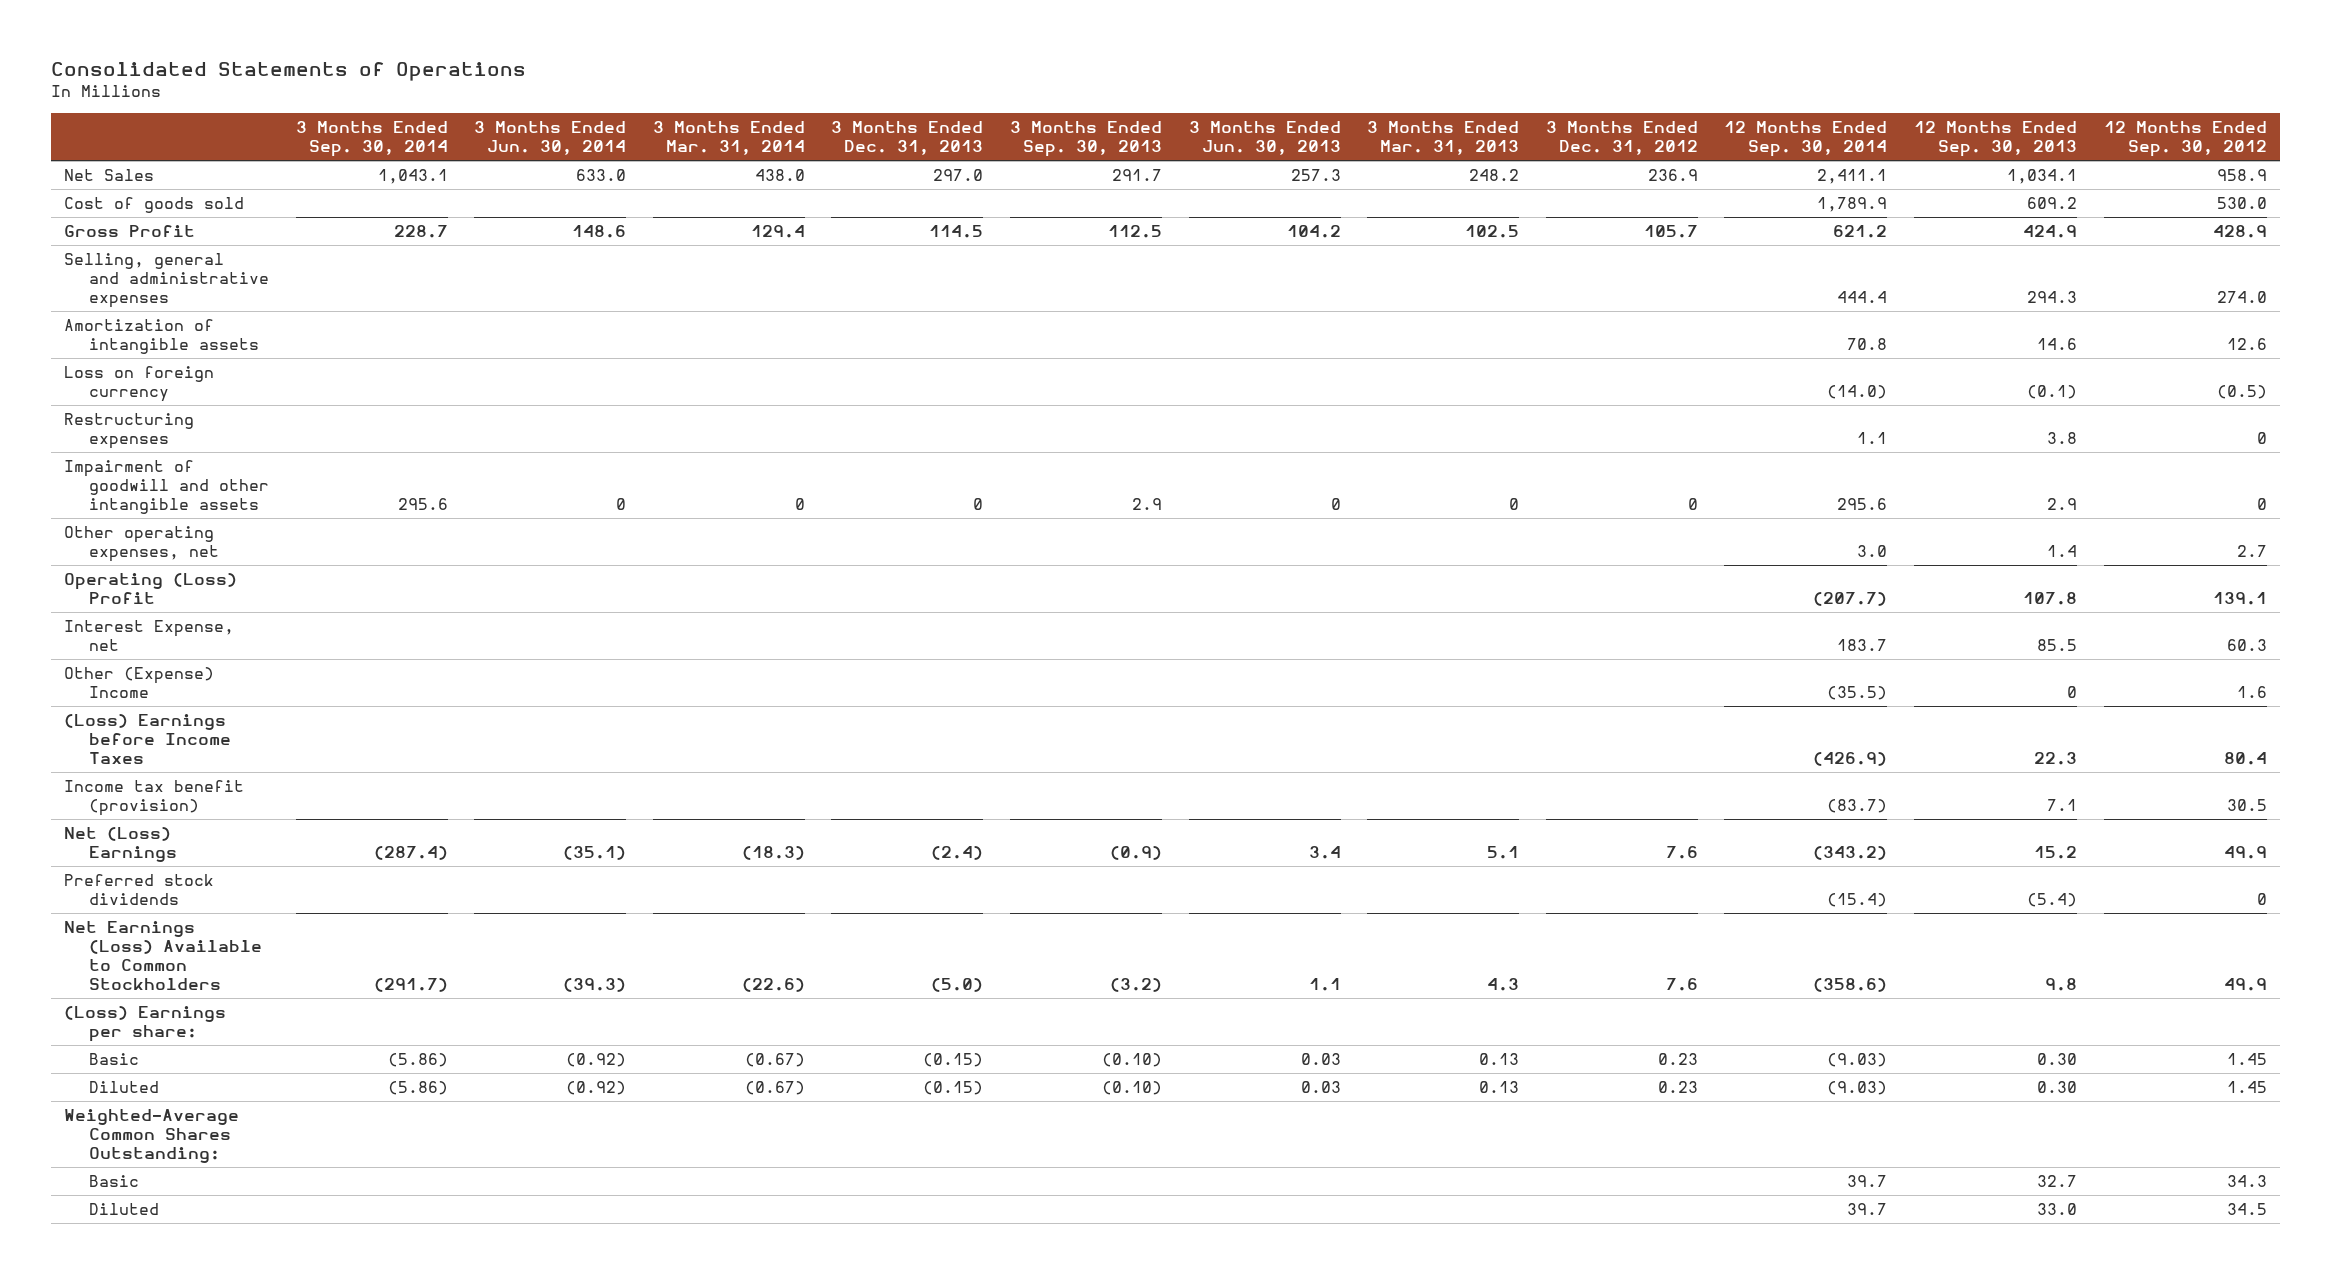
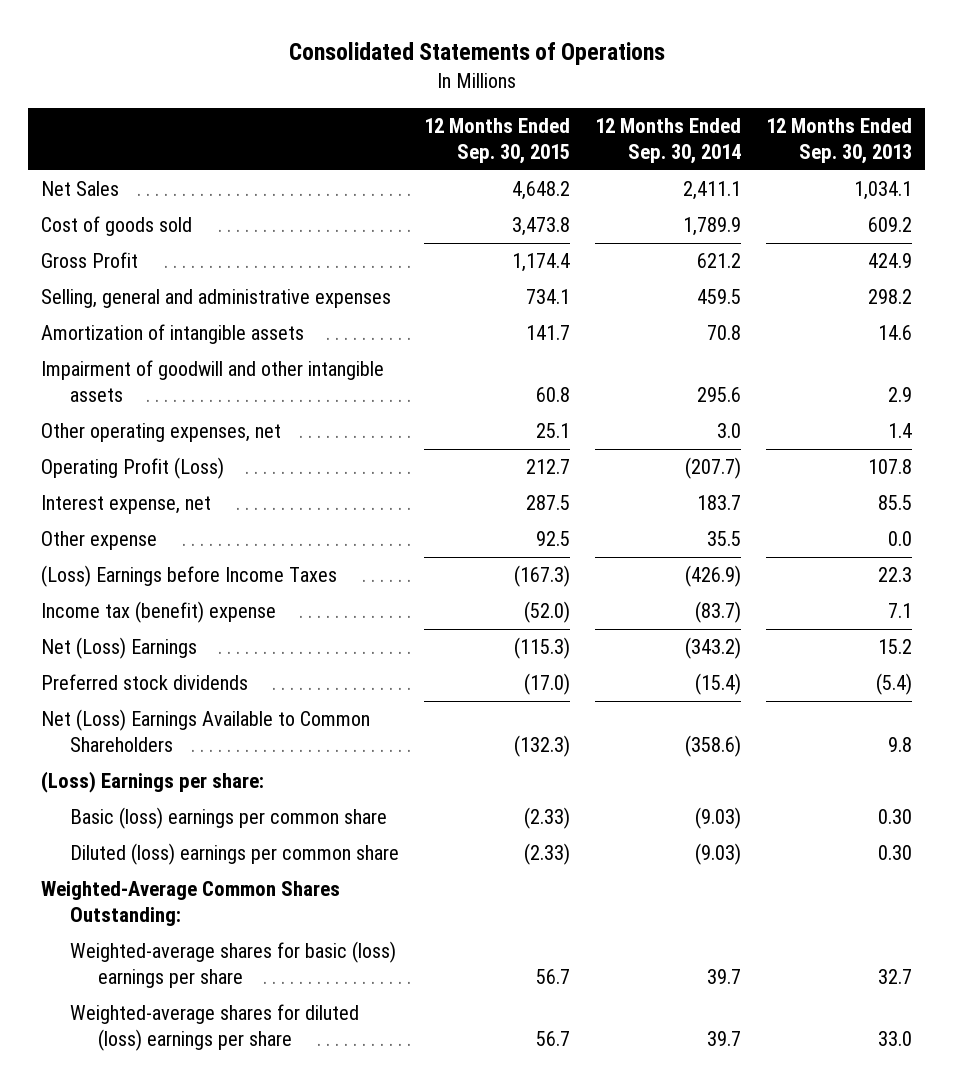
- | 3 Months Ended Sep. 30, 2014 | 3 Months Ended Jun. 30, 2014 | 3 Months Ended Mar. 31, 2014 | 3 Months Ended Dec. 31, 2013 | 3 Months Ended Sep. 30, 2013 | 3 Months Ended Jun. 30, 2013 | 3 Months Ended Mar. 31, 2013 | 3 Months Ended Dec. 31, 2012 | 12 Months Ended Sep. 30, 2014 | 12 Months Ended Sep. 30, 2013 | 12 Months Ended Sep. 30, 2012
+ | 12 Months Ended Sep. 30, 2015 | 12 Months Ended Sep. 30, 2014 | 12 Months Ended Sep. 30, 2013
- Selling, general and administrative expenses | | | | | | | | | 444.4 | 294.3 | 274.0
+ Selling, general and administrative expenses | 734.1 | 459.5 | 298.2
- Loss on foreign currency | | | | | | | | | (14.0) | (0.1) | (0.5)
- Restructuring expenses | | | | | | | | | 1.1 | 3.8 | 0
- Operating (Loss) Profit | | | | | | | | | (207.7) | 107.8 | 139.1
- Interest Expense, net | | | | | | | | | 183.7 | 85.5 | 60.3
- Other (Expense) Income | | | | | | | | | (35.5) | 0 | 1.6
+ Operating Profit (Loss) | 212.7 | (207.7) | 107.8
+ Interest expense, net | 287.5 | 183.7 | 85.5
+ Other expense | 92.5 | 35.5 | 0.0
- Income tax benefit (provision) | | | | | | | | | (83.7) | 7.1 | 30.5
+ Income tax (benefit) expense | (52.0) | (83.7) | 7.1
- Net Earnings (Loss) Available to Common Stockholders | (291.7) | (39.3) | (22.6) | (5.0) | (3.2) | 1.1 | 4.3 | 7.6 | (358.6) | 9.8 | 49.9
+ Net (Loss) Earnings Available to Common Shareholders | (132.3) | (358.6) | 9.8
- Basic | (5.86) | (0.92) | (0.67) | (0.15) | (0.10) | 0.03 | 0.13 | 0.23 | (9.03) | 0.30 | 1.45
- Diluted | (5.86) | (0.92) | (0.67) | (0.15) | (0.10) | 0.03 | 0.13 | 0.23 | (9.03) | 0.30 | 1.45
+ Basic (loss) earnings per common share | (2.33) | (9.03) | 0.30
+ Diluted (loss) earnings per common share | (2.33) | (9.03) | 0.30
- Basic | | | | | | | | | 39.7 | 32.7 | 34.3
- Diluted | | | | | | | | | 39.7 | 33.0 | 34.5
+ Weighted-average shares for basic (loss) earnings per share | 56.7 | 39.7 | 32.7
+ Weighted-average shares for diluted (loss) earnings per share | 56.7 | 39.7 | 33.0

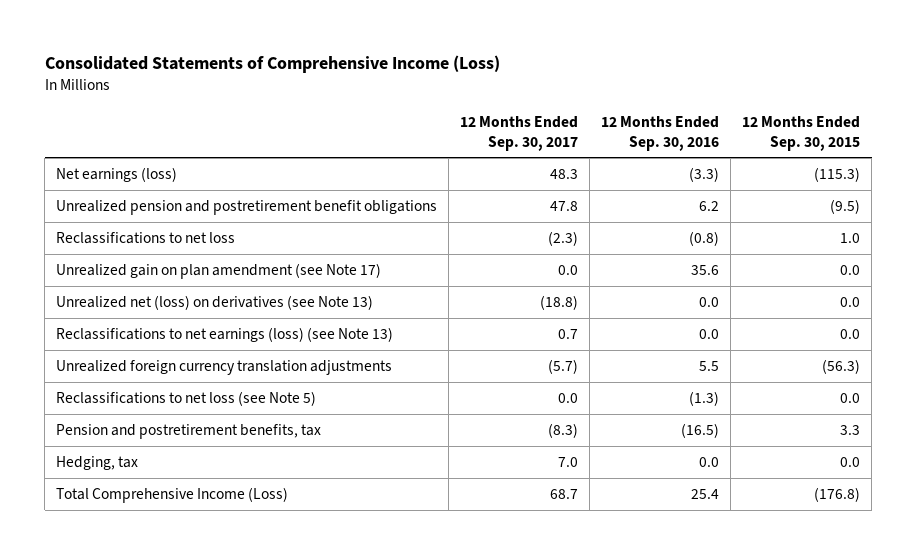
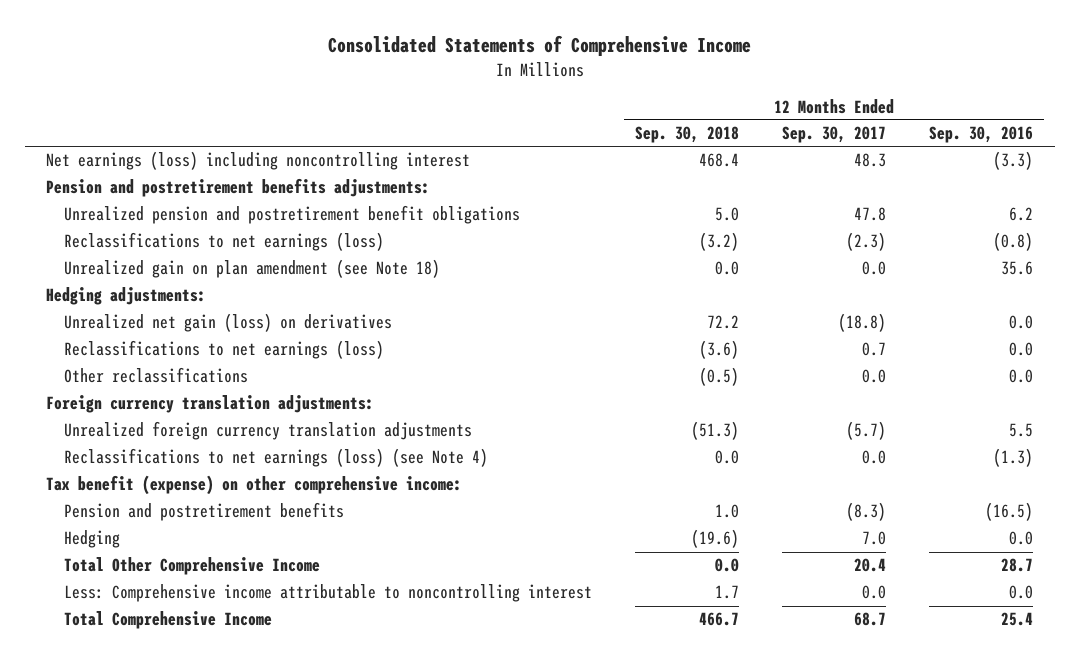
- Consolidated Statements of Comprehensive Income (Loss)
+ Consolidated Statements of Comprehensive Income
- | 12 Months Ended Sep. 30, 2017 | 12 Months Ended Sep. 30, 2016 | 12 Months Ended Sep. 30, 2015
+ | 12 Months Ended Sep. 30, 2018 | 12 Months Ended Sep. 30, 2017 | 12 Months Ended Sep. 30, 2016
- Net earnings (loss) | 48.3 | (3.3) | (115.3)
+ Net earnings (loss) including noncontrolling interest | 468.4 | 48.3 | (3.3)
+ Pension and postretirement benefits adjustments:
- Reclassifications to net loss | (2.3) | (0.8) | 1.0
- Unrealized gain on plan amendment (see Note 17) | 0.0 | 35.6 | 0.0
- Unrealized net (loss) on derivatives (see Note 13) | (18.8) | 0.0 | 0.0
- Reclassifications to net earnings (loss) (see Note 13) | 0.7 | 0.0 | 0.0
+ Reclassifications to net earnings (loss) | (3.2) | (2.3) | (0.8)
+ Unrealized gain on plan amendment (see Note 18) | 0.0 | 0.0 | 35.6
+ Hedging adjustments:
+ Unrealized net gain (loss) on derivatives | 72.2 | (18.8) | 0.0
+ Reclassifications to net earnings (loss) | (3.6) | 0.7 | 0.0
+ Other reclassifications | (0.5) | 0.0 | 0.0
+ Foreign currency translation adjustments:
- Reclassifications to net loss (see Note 5) | 0.0 | (1.3) | 0.0
- Pension and postretirement benefits, tax | (8.3) | (16.5) | 3.3
- Hedging, tax | 7.0 | 0.0 | 0.0
- Total Comprehensive Income (Loss) | 68.7 | 25.4 | (176.8)
+ Reclassifications to net earnings (loss) (see Note 4) | 0.0 | 0.0 | (1.3)
+ Tax benefit (expense) on other comprehensive income:
+ Pension and postretirement benefits | 1.0 | (8.3) | (16.5)
+ Hedging | (19.6) | 7.0 | 0.0
+ Total Other Comprehensive Income | 0.0 | 20.4 | 28.7
+ Less: Comprehensive income attributable to noncontrolling interest | 1.7 | 0.0 | 0.0
+ Total Comprehensive Income | 466.7 | 68.7 | 25.4

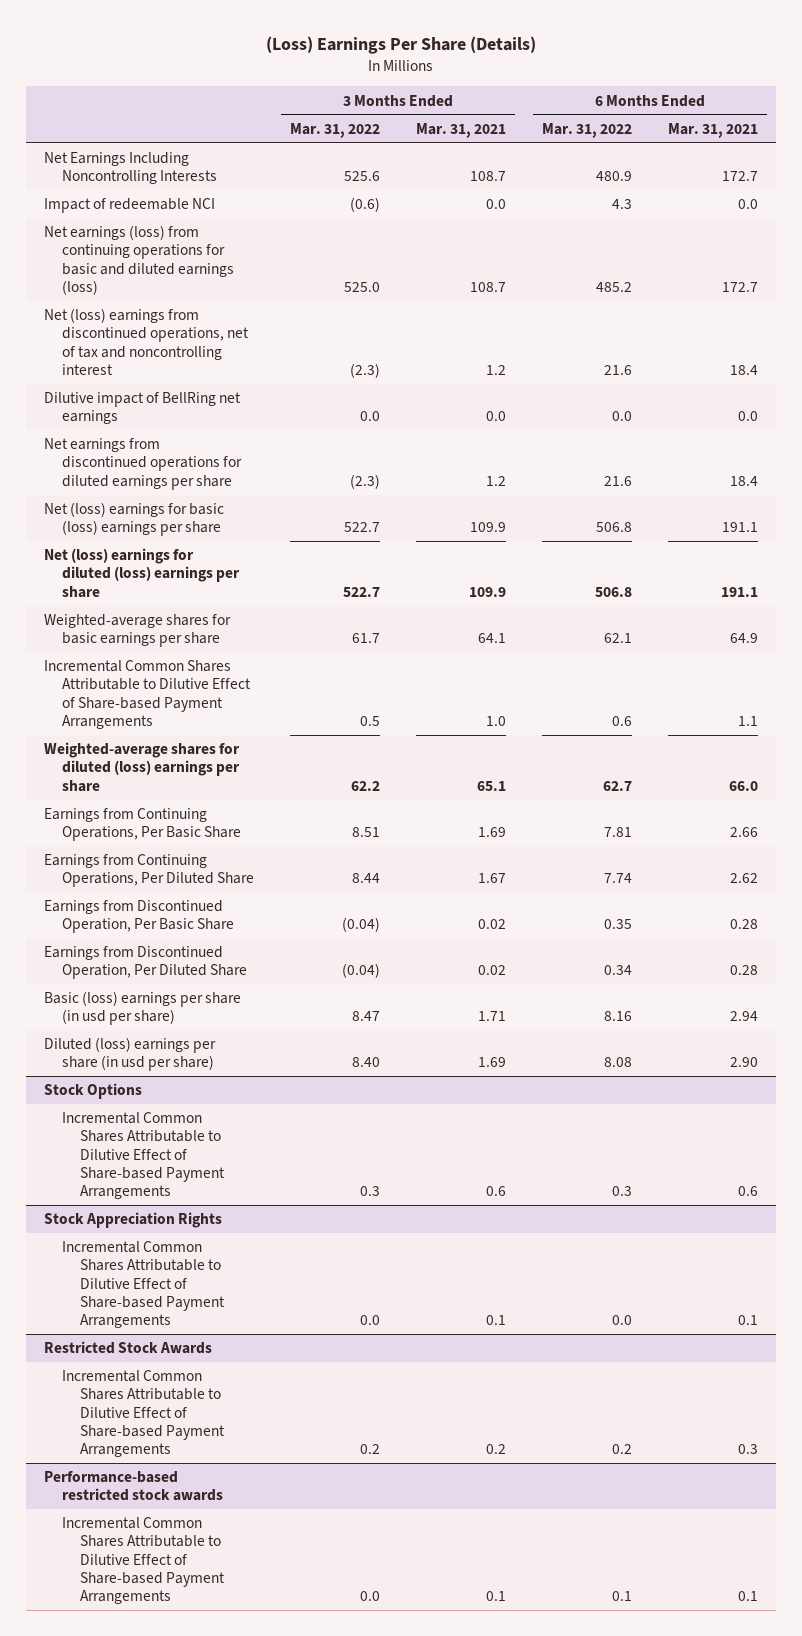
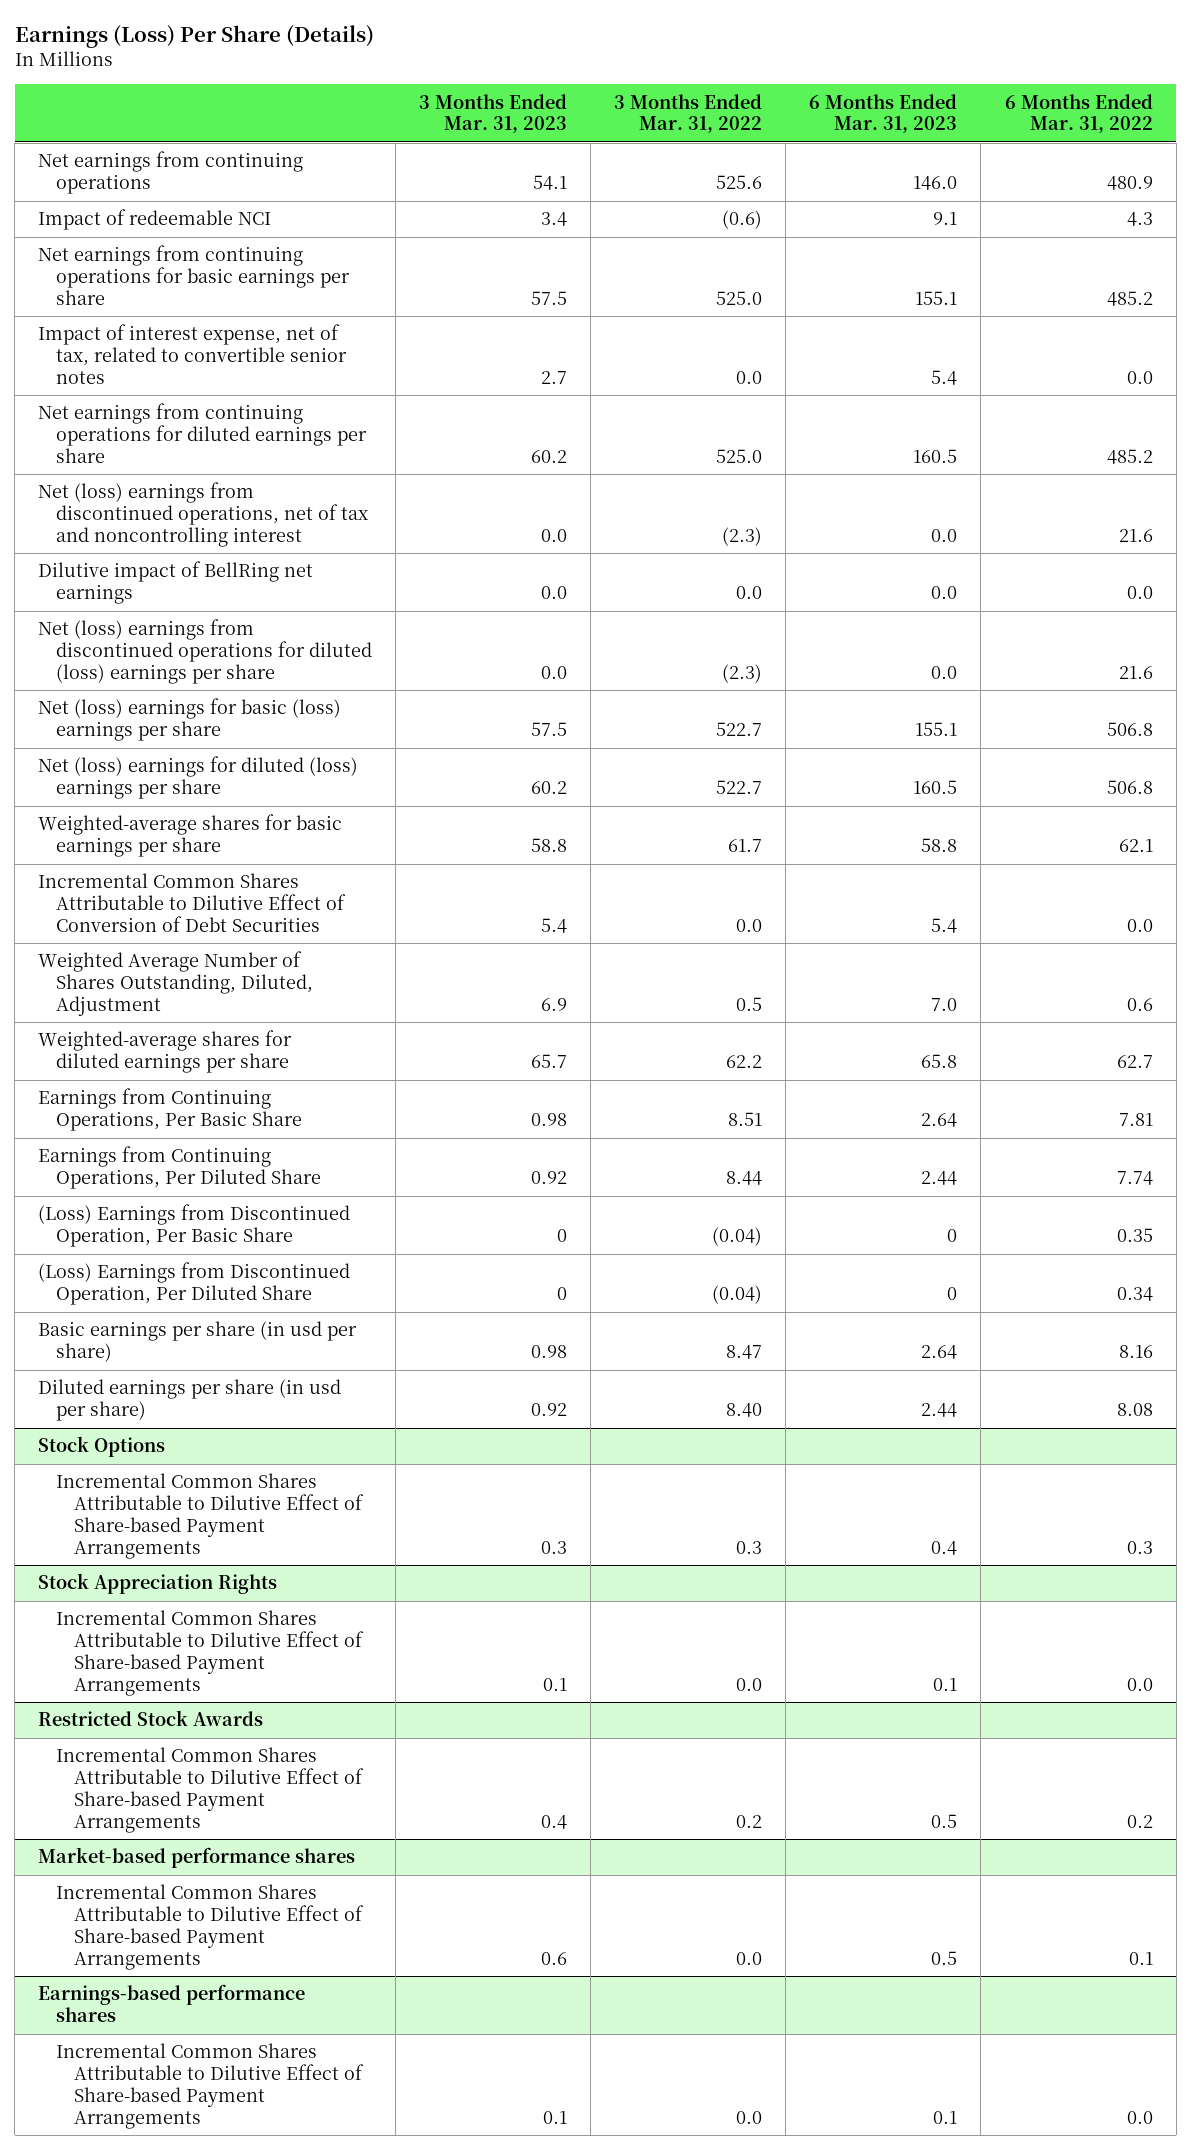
- (Loss) Earnings Per Share (Details)
+ Earnings (Loss) Per Share (Details)
- | 3 Months Ended Mar. 31, 2022 | 3 Months Ended Mar. 31, 2021 | 6 Months Ended Mar. 31, 2022 | 6 Months Ended Mar. 31, 2021
+ | 3 Months Ended Mar. 31, 2023 | 3 Months Ended Mar. 31, 2022 | 6 Months Ended Mar. 31, 2023 | 6 Months Ended Mar. 31, 2022
- Net Earnings Including Noncontrolling Interests | 525.6 | 108.7 | 480.9 | 172.7
+ Net earnings from continuing operations | 54.1 | 525.6 | 146.0 | 480.9
- Net earnings (loss) from continuing operations for basic and diluted earnings (loss) | 525.0 | 108.7 | 485.2 | 172.7
+ Net earnings from continuing operations for basic earnings per share | 57.5 | 525.0 | 155.1 | 485.2
+ Impact of interest expense, net of tax, related to convertible senior notes | 2.7 | 0.0 | 5.4 | 0.0
+ Net earnings from continuing operations for diluted earnings per share | 60.2 | 525.0 | 160.5 | 485.2
- Net earnings from discontinued operations for diluted earnings per share | (2.3) | 1.2 | 21.6 | 18.4
+ Net (loss) earnings from discontinued operations for diluted (loss) earnings per share | 0.0 | (2.3) | 0.0 | 21.6
- Incremental Common Shares Attributable to Dilutive Effect of Share-based Payment Arrangements | 0.5 | 1.0 | 0.6 | 1.1
- Weighted-average shares for diluted (loss) earnings per share | 62.2 | 65.1 | 62.7 | 66.0
+ Incremental Common Shares Attributable to Dilutive Effect of Conversion of Debt Securities | 5.4 | 0.0 | 5.4 | 0.0
+ Weighted Average Number of Shares Outstanding, Diluted, Adjustment | 6.9 | 0.5 | 7.0 | 0.6
+ Weighted-average shares for diluted earnings per share | 65.7 | 62.2 | 65.8 | 62.7
- Earnings from Discontinued Operation, Per Basic Share | (0.04) | 0.02 | 0.35 | 0.28
- Earnings from Discontinued Operation, Per Diluted Share | (0.04) | 0.02 | 0.34 | 0.28
- Basic (loss) earnings per share (in usd per share) | 8.47 | 1.71 | 8.16 | 2.94
- Diluted (loss) earnings per share (in usd per share) | 8.40 | 1.69 | 8.08 | 2.90
+ (Loss) Earnings from Discontinued Operation, Per Basic Share | 0 | (0.04) | 0 | 0.35
+ (Loss) Earnings from Discontinued Operation, Per Diluted Share | 0 | (0.04) | 0 | 0.34
+ Basic earnings per share (in usd per share) | 0.98 | 8.47 | 2.64 | 8.16
+ Diluted earnings per share (in usd per share) | 0.92 | 8.40 | 2.44 | 8.08
- Performance-based restricted stock awards
+ Market-based performance shares
+ Earnings-based performance shares
+ Incremental Common Shares Attributable to Dilutive Effect of Share-based Payment Arrangements | 0.1 | 0.0 | 0.1 | 0.0

